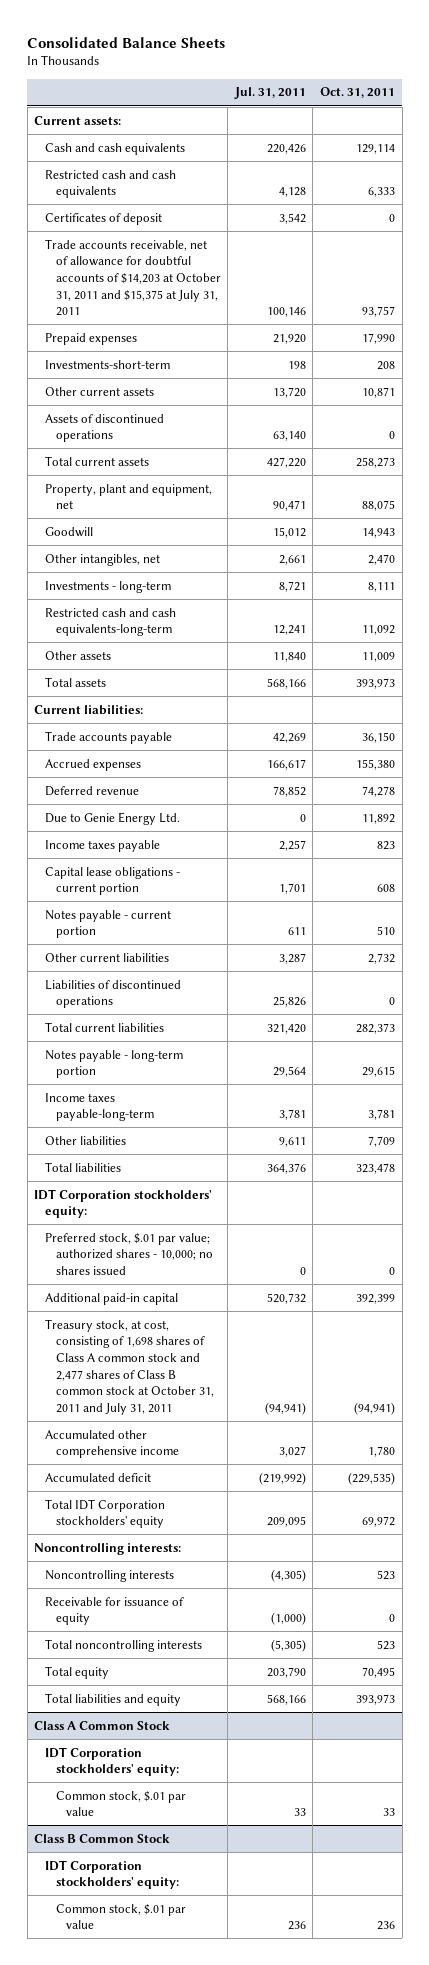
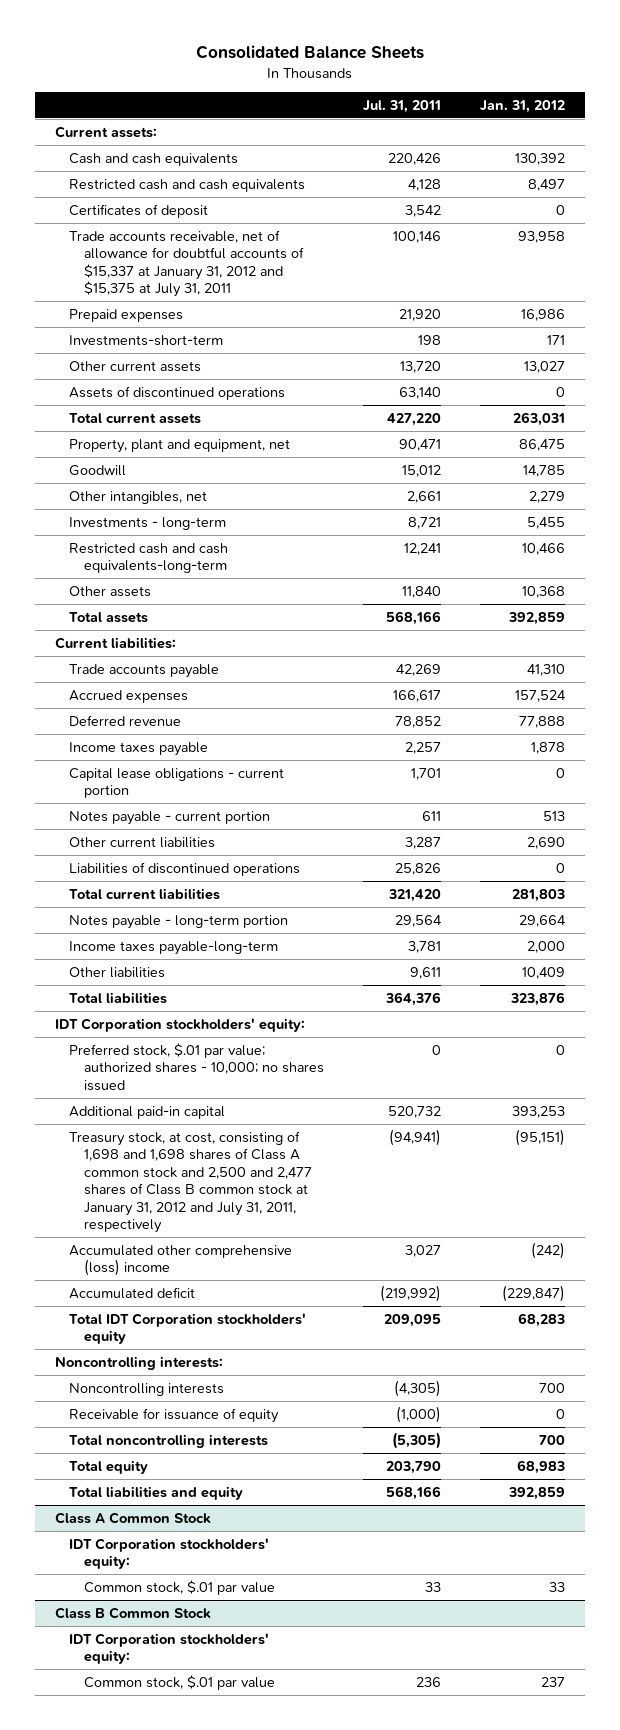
- | Jul. 31, 2011 | Oct. 31, 2011
+ | Jul. 31, 2011 | Jan. 31, 2012
- Trade accounts receivable, net of allowance for doubtful accounts of $14,203 at October 31, 2011 and $15,375 at July 31, 2011 | 100,146 | 93,757
+ Trade accounts receivable, net of allowance for doubtful accounts of $15,337 at January 31, 2012 and $15,375 at July 31, 2011 | 100,146 | 93,958
- Due to Genie Energy Ltd. | 0 | 11,892
- Treasury stock, at cost, consisting of 1,698 shares of Class A common stock and 2,477 shares of Class B common stock at October 31, 2011 and July 31, 2011 | (94,941) | (94,941)
- Accumulated other comprehensive income | 3,027 | 1,780
+ Treasury stock, at cost, consisting of 1,698 and 1,698 shares of Class A common stock and 2,500 and 2,477 shares of Class B common stock at January 31, 2012 and July 31, 2011, respectively | (94,941) | (95,151)
+ Accumulated other comprehensive (loss) income | 3,027 | (242)

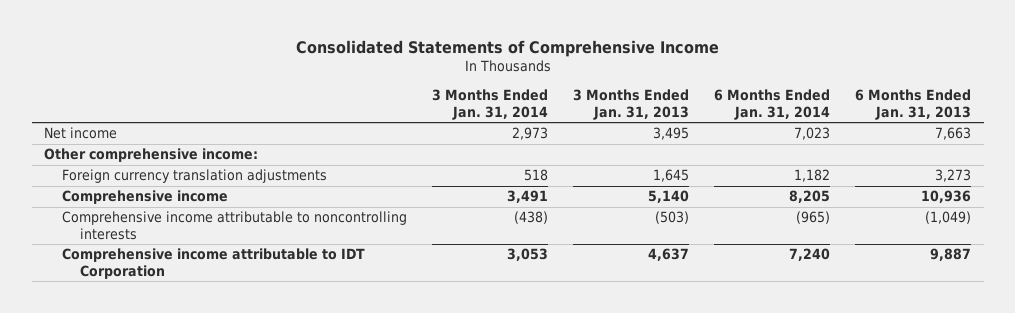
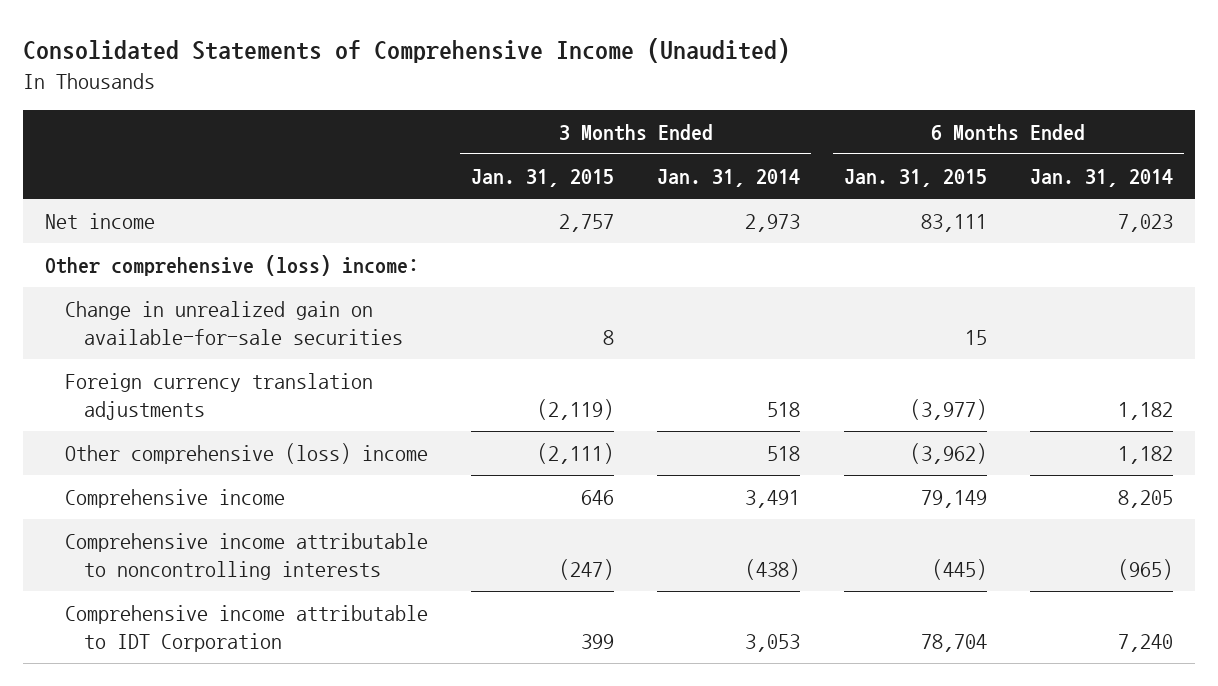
- Consolidated Statements of Comprehensive Income
+ Consolidated Statements of Comprehensive Income (Unaudited)
- | 3 Months Ended Jan. 31, 2014 | 3 Months Ended Jan. 31, 2013 | 6 Months Ended Jan. 31, 2014 | 6 Months Ended Jan. 31, 2013
+ | 3 Months Ended Jan. 31, 2015 | 3 Months Ended Jan. 31, 2014 | 6 Months Ended Jan. 31, 2015 | 6 Months Ended Jan. 31, 2014
- Other comprehensive income:
+ Other comprehensive (loss) income:
+ Change in unrealized gain on available-for-sale securities | 8 | | 15 |
+ Other comprehensive (loss) income | (2,111) | 518 | (3,962) | 1,182

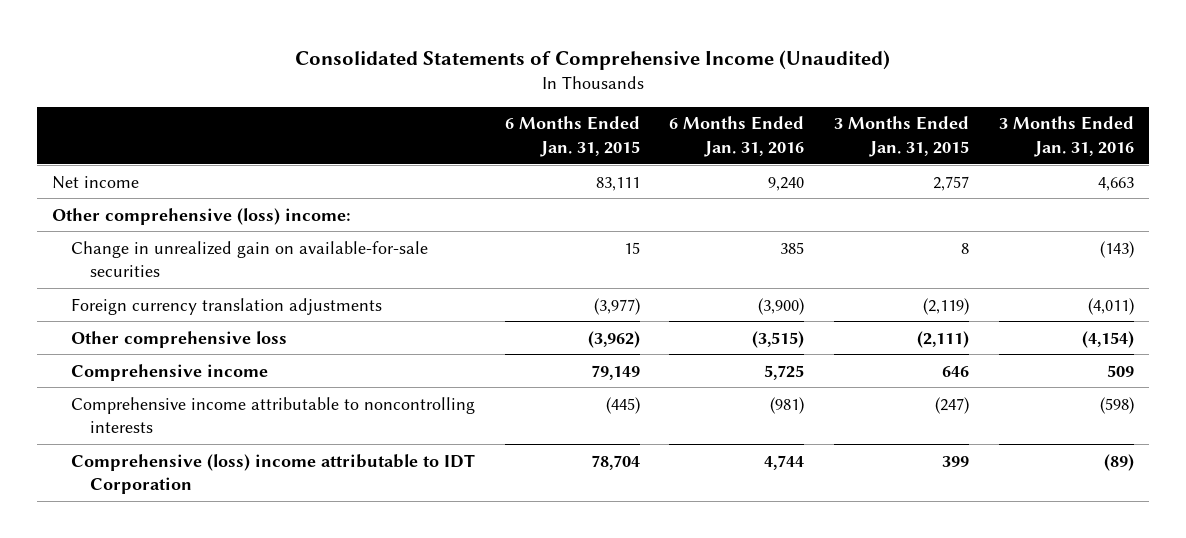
- | 3 Months Ended Jan. 31, 2015 | 3 Months Ended Jan. 31, 2014 | 6 Months Ended Jan. 31, 2015 | 6 Months Ended Jan. 31, 2014
+ | 6 Months Ended Jan. 31, 2015 | 6 Months Ended Jan. 31, 2016 | 3 Months Ended Jan. 31, 2015 | 3 Months Ended Jan. 31, 2016
- Other comprehensive (loss) income | (2,111) | 518 | (3,962) | 1,182
+ Other comprehensive loss | (3,962) | (3,515) | (2,111) | (4,154)
- Comprehensive income attributable to IDT Corporation | 399 | 3,053 | 78,704 | 7,240
+ Comprehensive (loss) income attributable to IDT Corporation | 78,704 | 4,744 | 399 | (89)

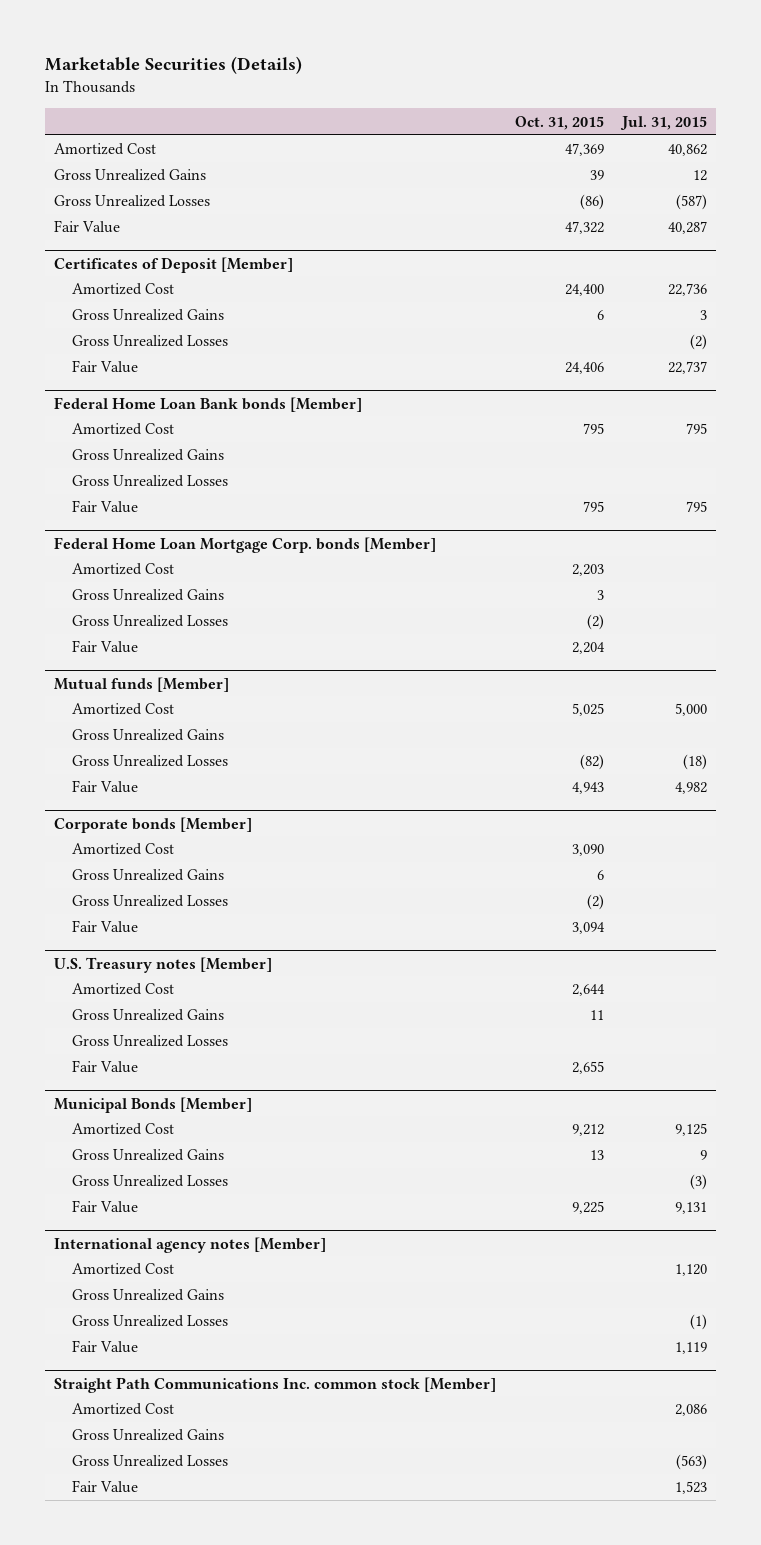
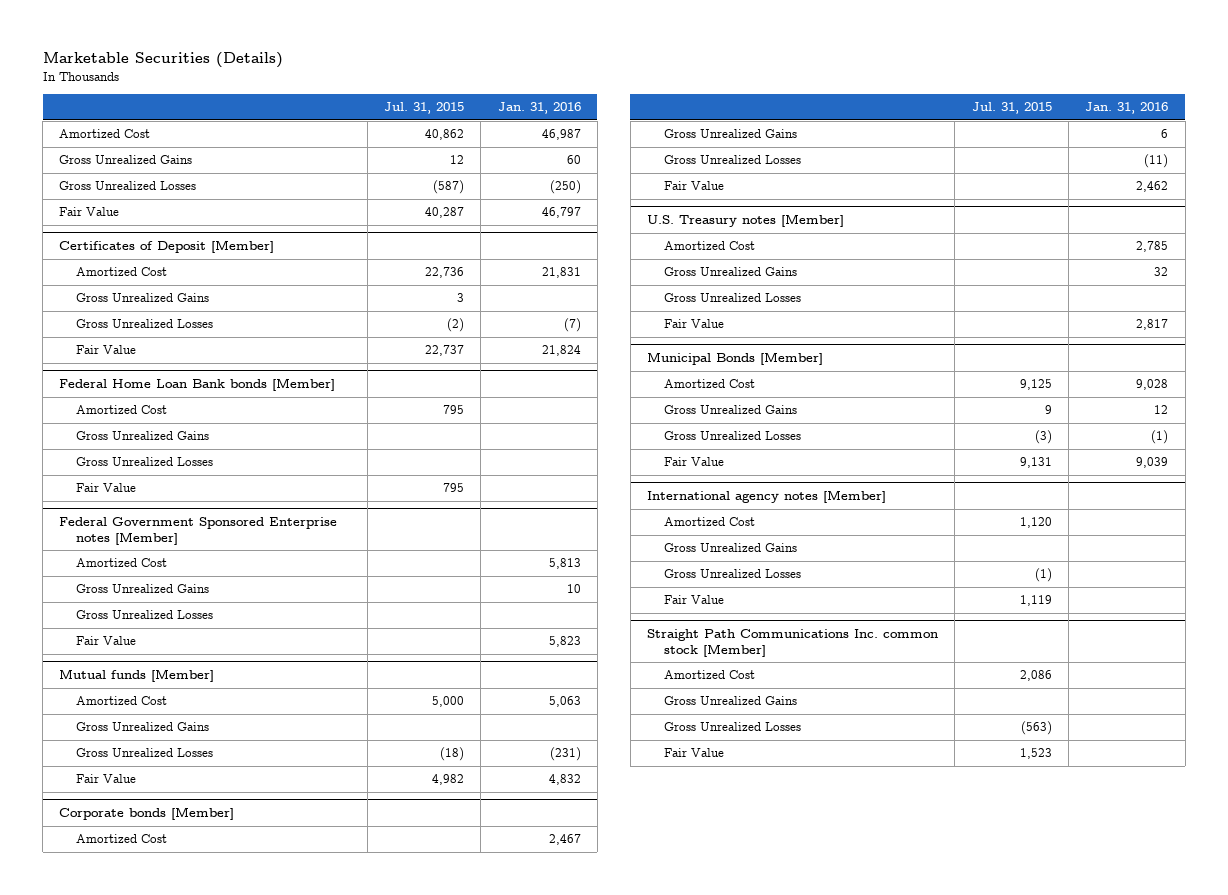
- | Oct. 31, 2015 | Jul. 31, 2015
+ | Jul. 31, 2015 | Jan. 31, 2016
- Federal Home Loan Mortgage Corp. bonds [Member]
+ Federal Government Sponsored Enterprise notes [Member]

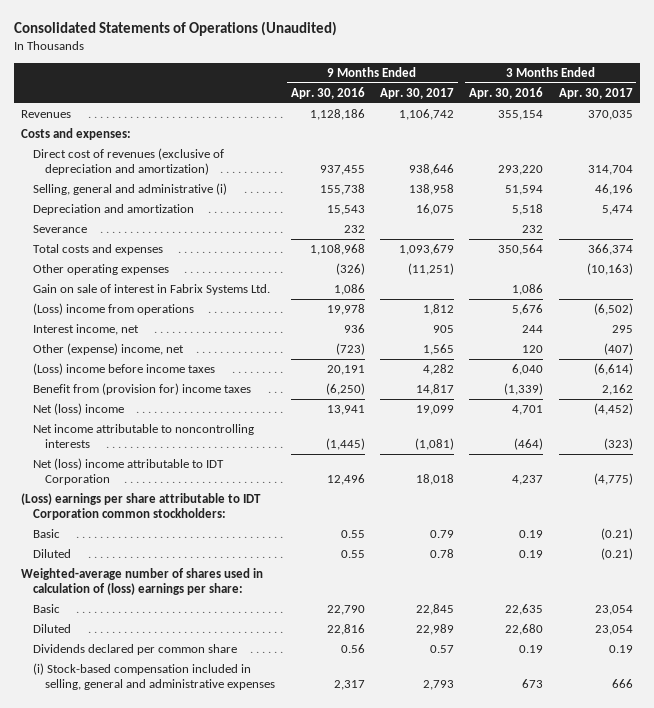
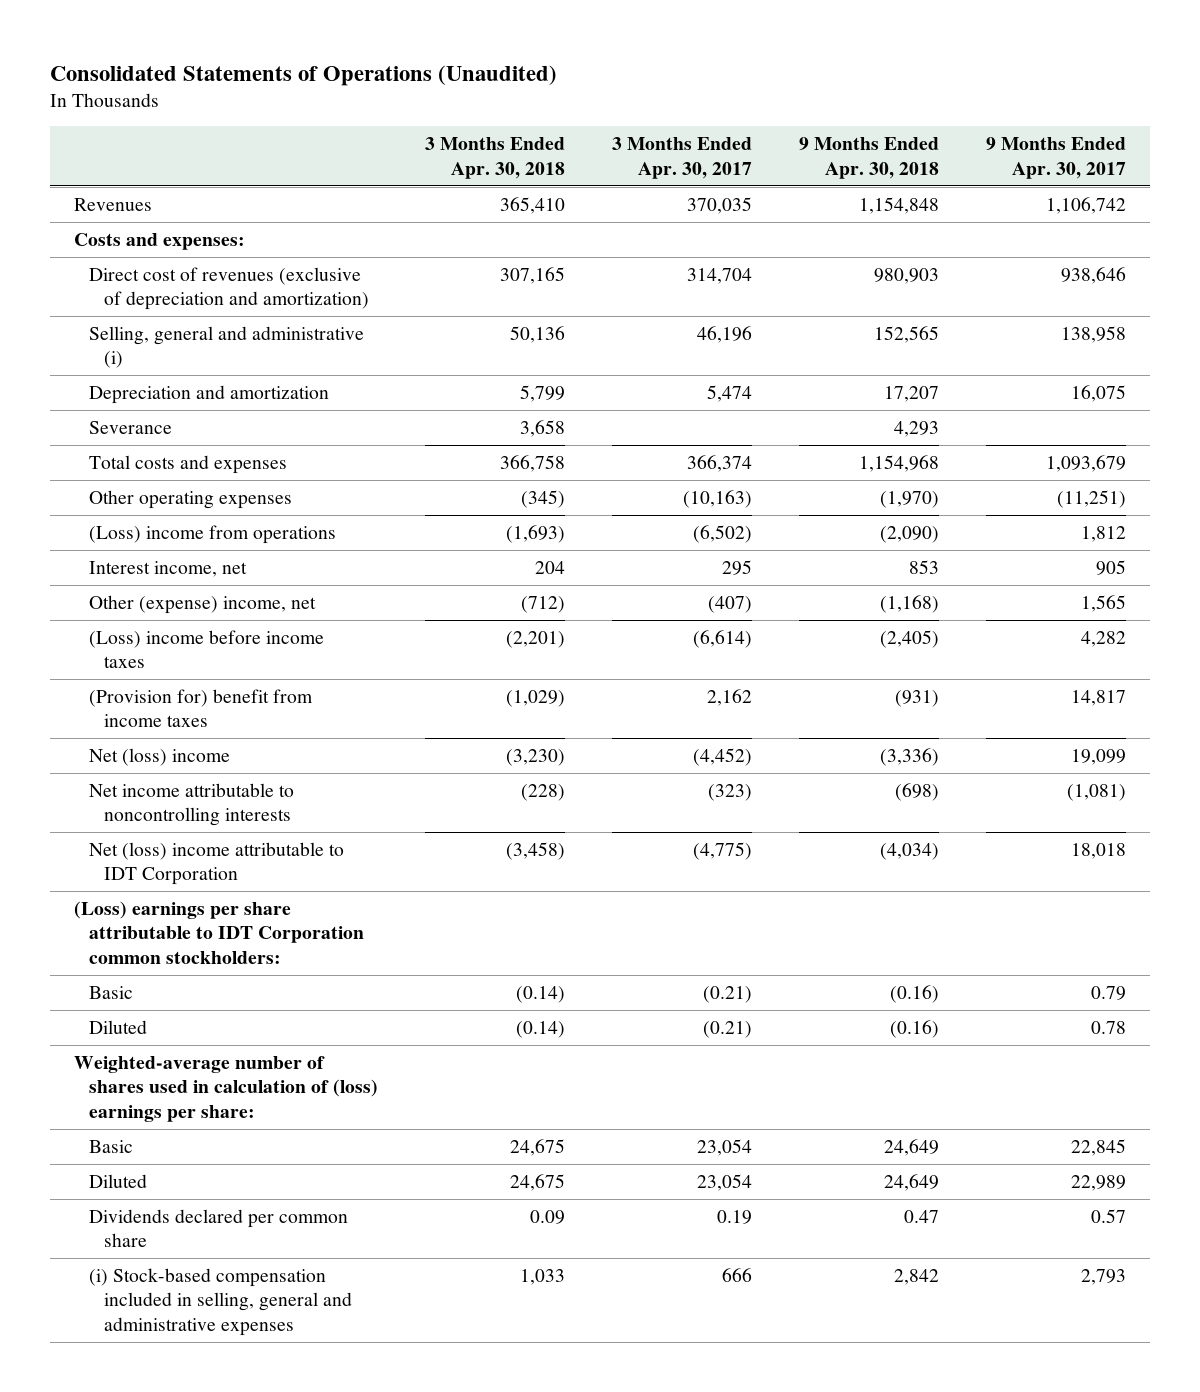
- | 9 Months Ended Apr. 30, 2016 | 9 Months Ended Apr. 30, 2017 | 3 Months Ended Apr. 30, 2016 | 3 Months Ended Apr. 30, 2017
+ | 3 Months Ended Apr. 30, 2018 | 3 Months Ended Apr. 30, 2017 | 9 Months Ended Apr. 30, 2018 | 9 Months Ended Apr. 30, 2017
- Gain on sale of interest in Fabrix Systems Ltd. | 1,086 | | 1,086 |
- Benefit from (provision for) income taxes | (6,250) | 14,817 | (1,339) | 2,162
+ (Provision for) benefit from income taxes | (1,029) | 2,162 | (931) | 14,817

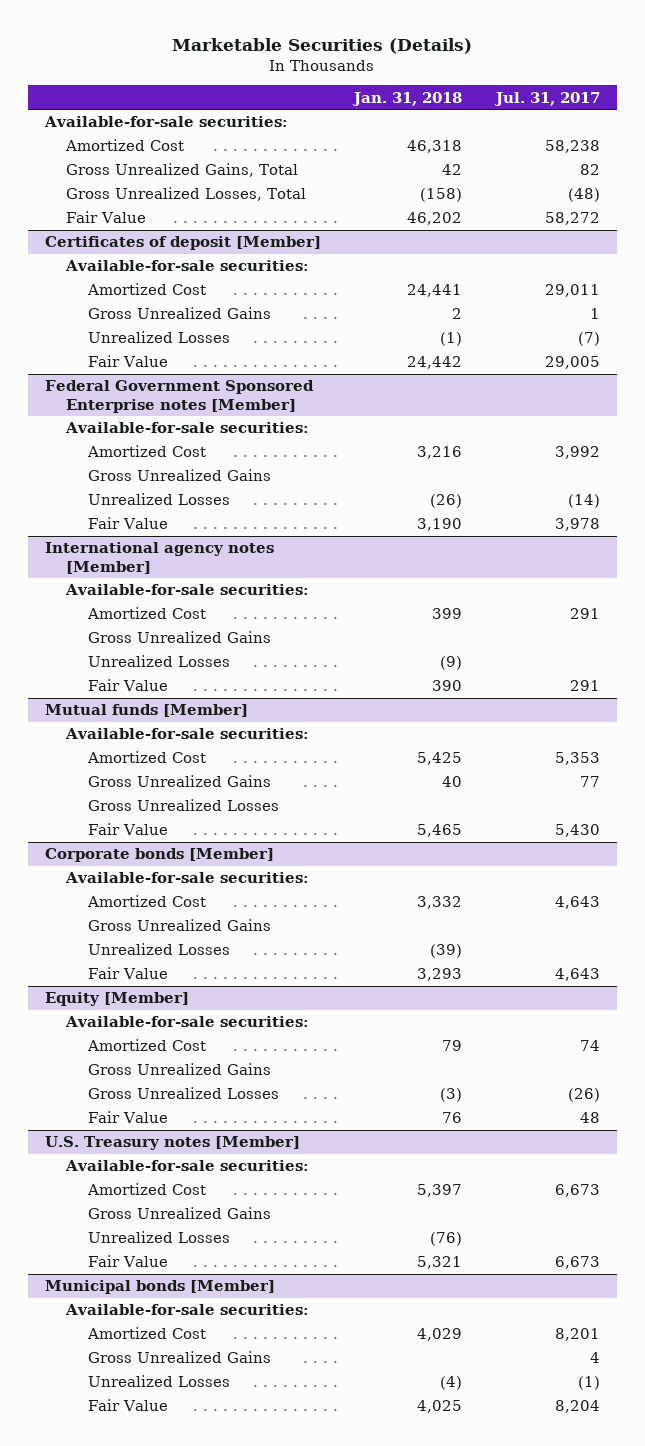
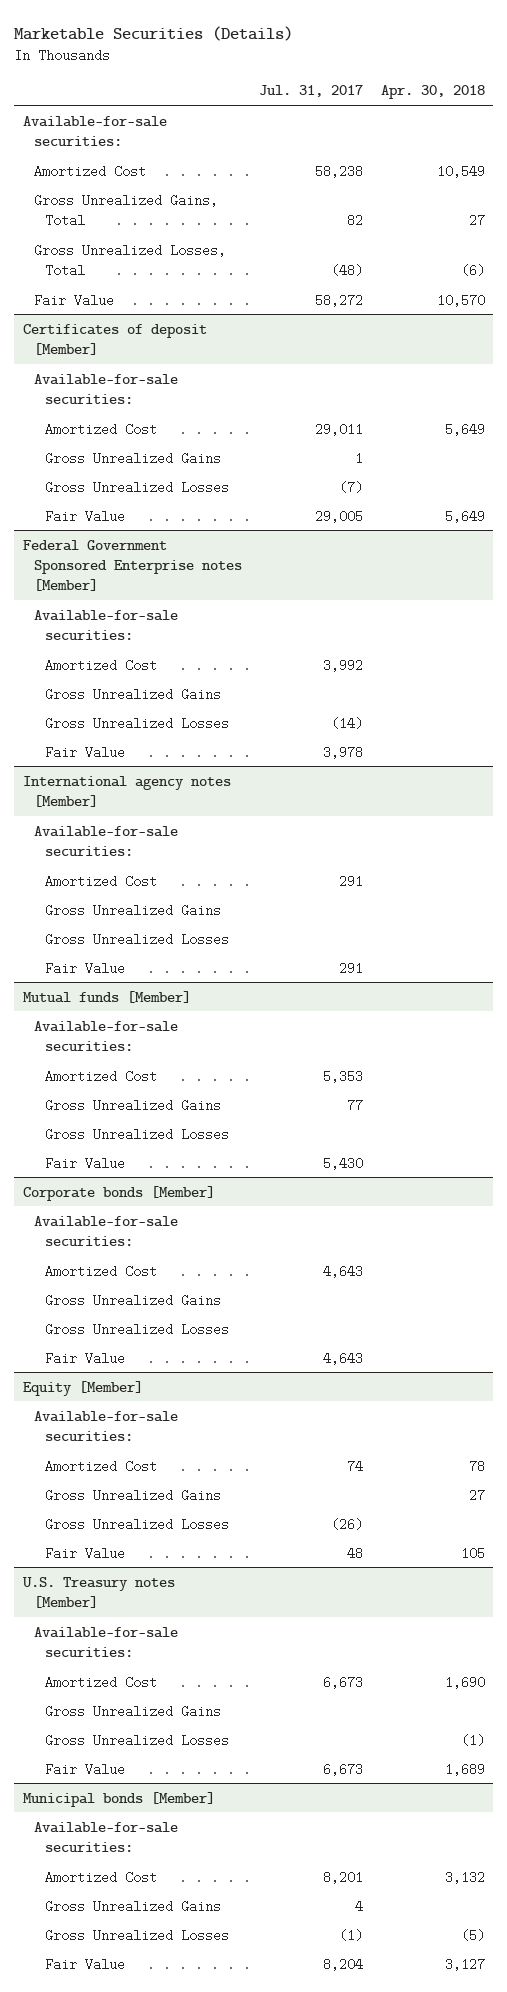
- | Jan. 31, 2018 | Jul. 31, 2017
+ | Jul. 31, 2017 | Apr. 30, 2018
@ Certificates of deposit [Member]
- Unrealized Losses | (1) | (7)
+ Gross Unrealized Losses | (7) |
@ Federal Government Sponsored Enterprise notes [Member]
- Unrealized Losses | (26) | (14)
+ Gross Unrealized Losses | (14) |
@ International agency notes [Member]
- Unrealized Losses | (9) |
+ Gross Unrealized Losses
@ Corporate bonds [Member]
- Unrealized Losses | (39) |
+ Gross Unrealized Losses
@ U.S. Treasury notes [Member]
- Unrealized Losses | (76) |
+ Gross Unrealized Losses | | (1)
@ Municipal bonds [Member]
- Unrealized Losses | (4) | (1)
+ Gross Unrealized Losses | (1) | (5)

